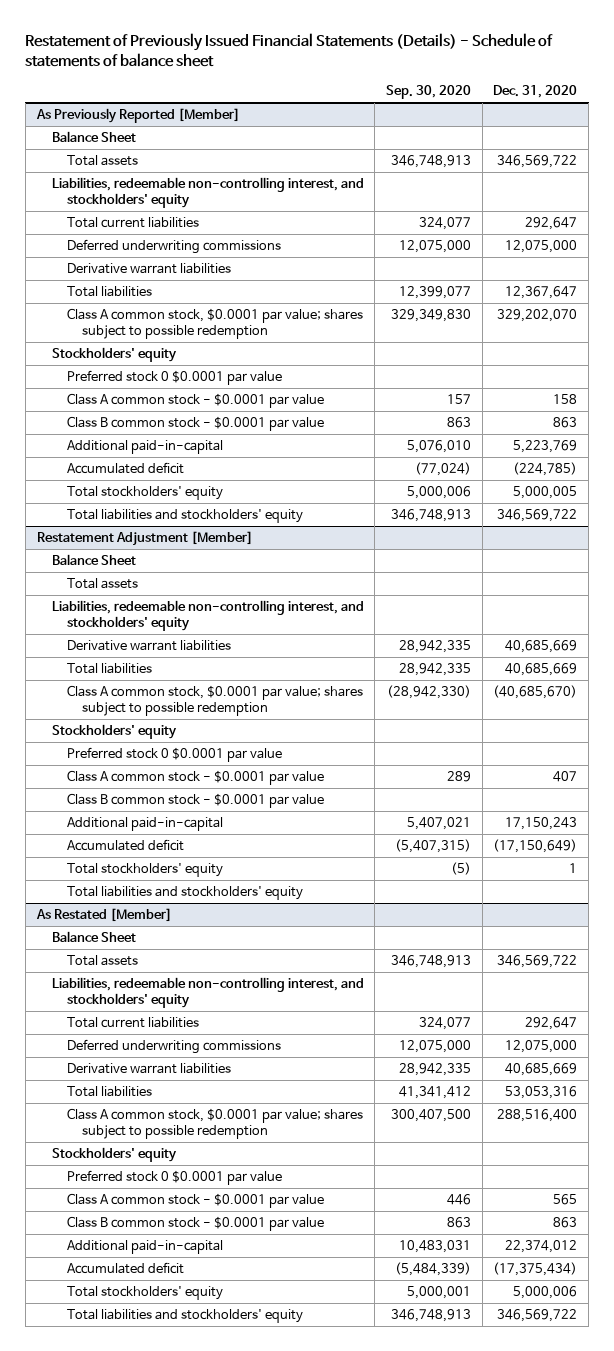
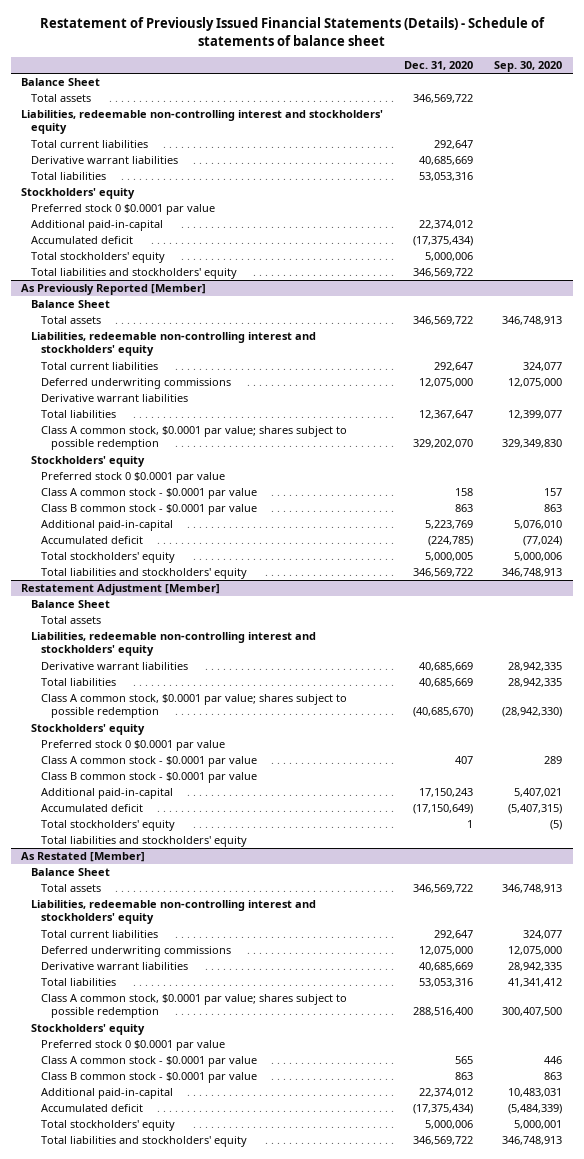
- | Sep. 30, 2020 | Dec. 31, 2020
+ | Dec. 31, 2020 | Sep. 30, 2020
+ Balance Sheet
+ Total assets | 346,569,722 |
+ Liabilities, redeemable non-controlling interest and stockholders' equity
+ Total current liabilities | 292,647 |
+ Derivative warrant liabilities | 40,685,669 |
+ Total liabilities | 53,053,316 |
+ Stockholders' equity
+ Preferred stock 0 $0.0001 par value
+ Additional paid-in-capital | 22,374,012 |
+ Accumulated deficit | (17,375,434) |
+ Total stockholders' equity | 5,000,006 |
+ Total liabilities and stockholders' equity | 346,569,722 |
@ As Previously Reported [Member]
- Liabilities, redeemable non-controlling interest, and stockholders' equity
+ Liabilities, redeemable non-controlling interest and stockholders' equity
@ Restatement Adjustment [Member]
- Liabilities, redeemable non-controlling interest, and stockholders' equity
+ Liabilities, redeemable non-controlling interest and stockholders' equity
@ As Restated [Member]
- Liabilities, redeemable non-controlling interest, and stockholders' equity
+ Liabilities, redeemable non-controlling interest and stockholders' equity

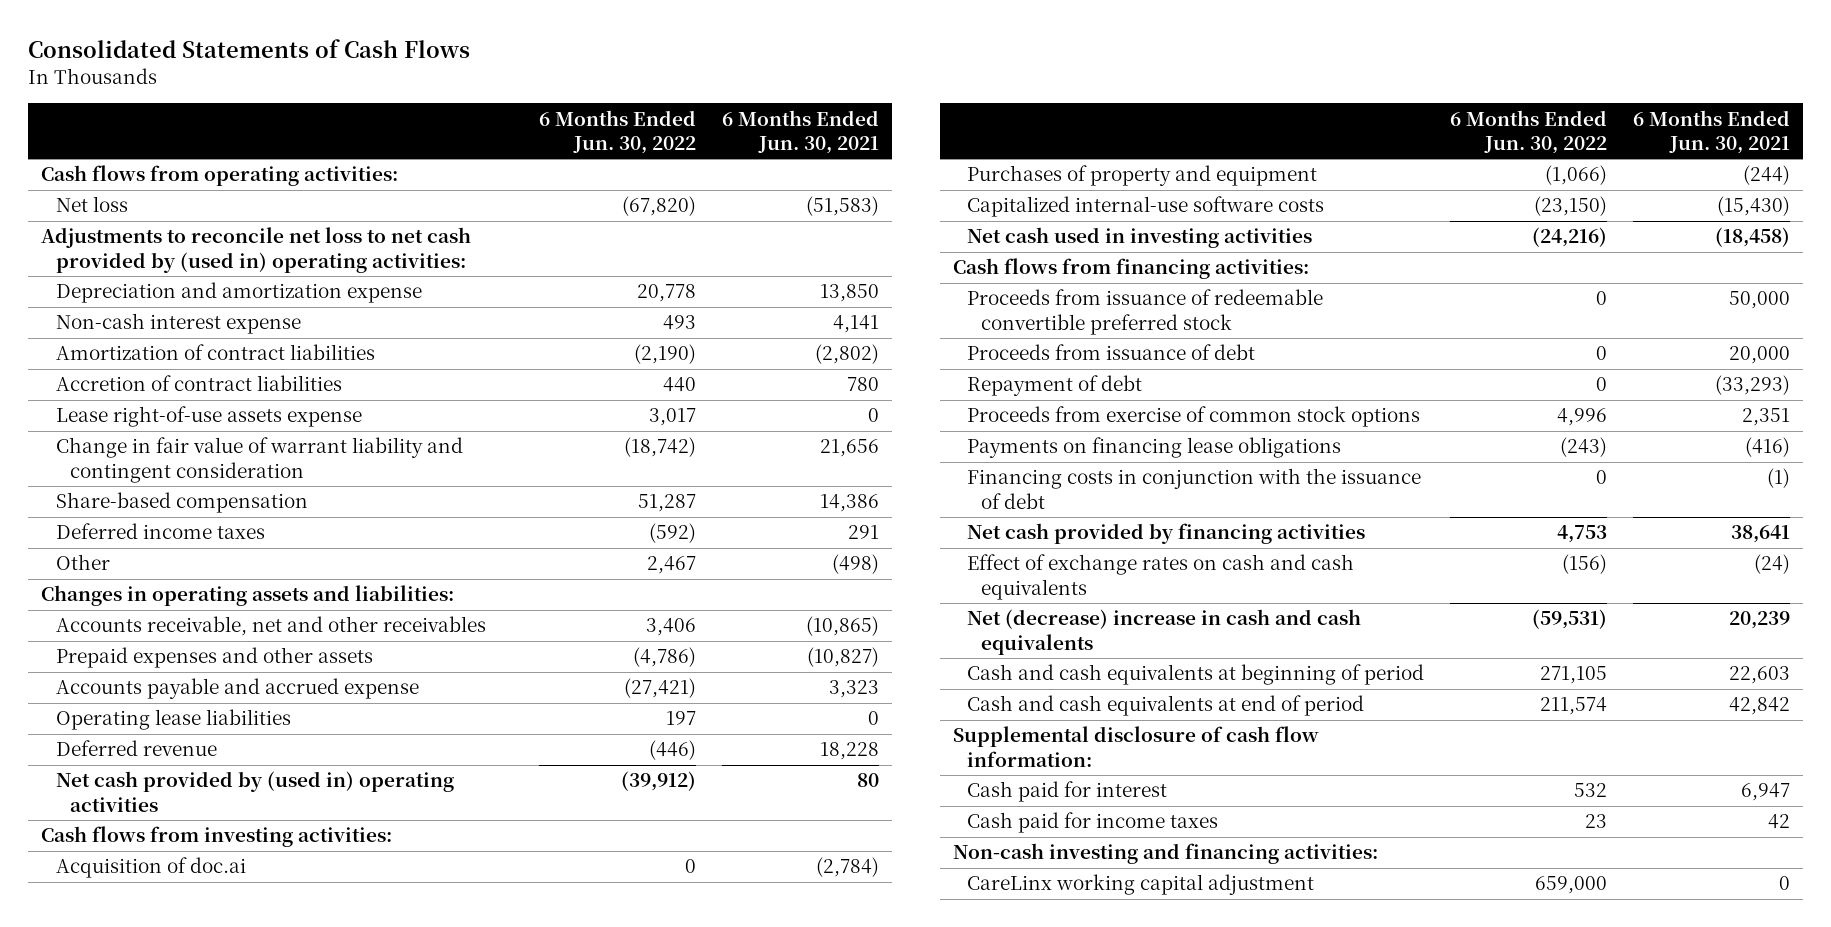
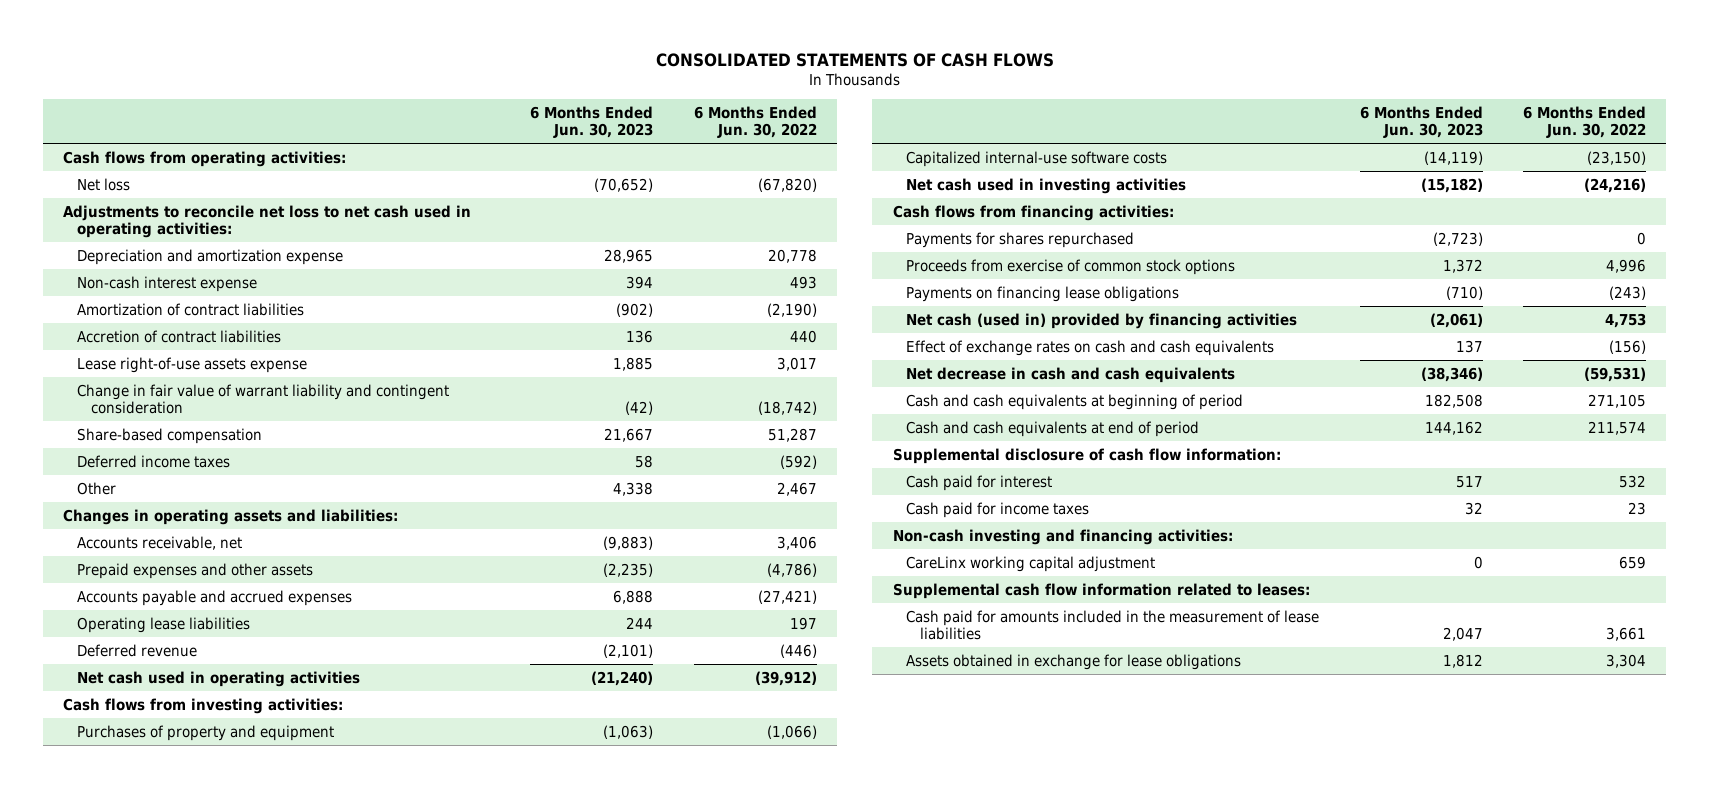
- Consolidated Statements of Cash Flows
+ CONSOLIDATED STATEMENTS OF CASH FLOWS
- | 6 Months Ended Jun. 30, 2022 | 6 Months Ended Jun. 30, 2021
+ | 6 Months Ended Jun. 30, 2023 | 6 Months Ended Jun. 30, 2022
- Adjustments to reconcile net loss to net cash provided by (used in) operating activities:
+ Adjustments to reconcile net loss to net cash used in operating activities:
- Accounts receivable, net and other receivables | 3,406 | (10,865)
+ Accounts receivable, net | (9,883) | 3,406
- Accounts payable and accrued expense | (27,421) | 3,323
+ Accounts payable and accrued expenses | 6,888 | (27,421)
- Net cash provided by (used in) operating activities | (39,912) | 80
+ Net cash used in operating activities | (21,240) | (39,912)
- Acquisition of doc.ai | 0 | (2,784)
- Proceeds from issuance of redeemable convertible preferred stock | 0 | 50,000
- Proceeds from issuance of debt | 0 | 20,000
- Repayment of debt | 0 | (33,293)
+ Payments for shares repurchased | (2,723) | 0
- Financing costs in conjunction with the issuance of debt | 0 | (1)
- Net cash provided by financing activities | 4,753 | 38,641
+ Net cash (used in) provided by financing activities | (2,061) | 4,753
- Net (decrease) increase in cash and cash equivalents | (59,531) | 20,239
+ Net decrease in cash and cash equivalents | (38,346) | (59,531)
- CareLinx working capital adjustment | 659,000 | 0
+ CareLinx working capital adjustment | 0 | 659
+ Supplemental cash flow information related to leases:
+ Cash paid for amounts included in the measurement of lease liabilities | 2,047 | 3,661
+ Assets obtained in exchange for lease obligations | 1,812 | 3,304

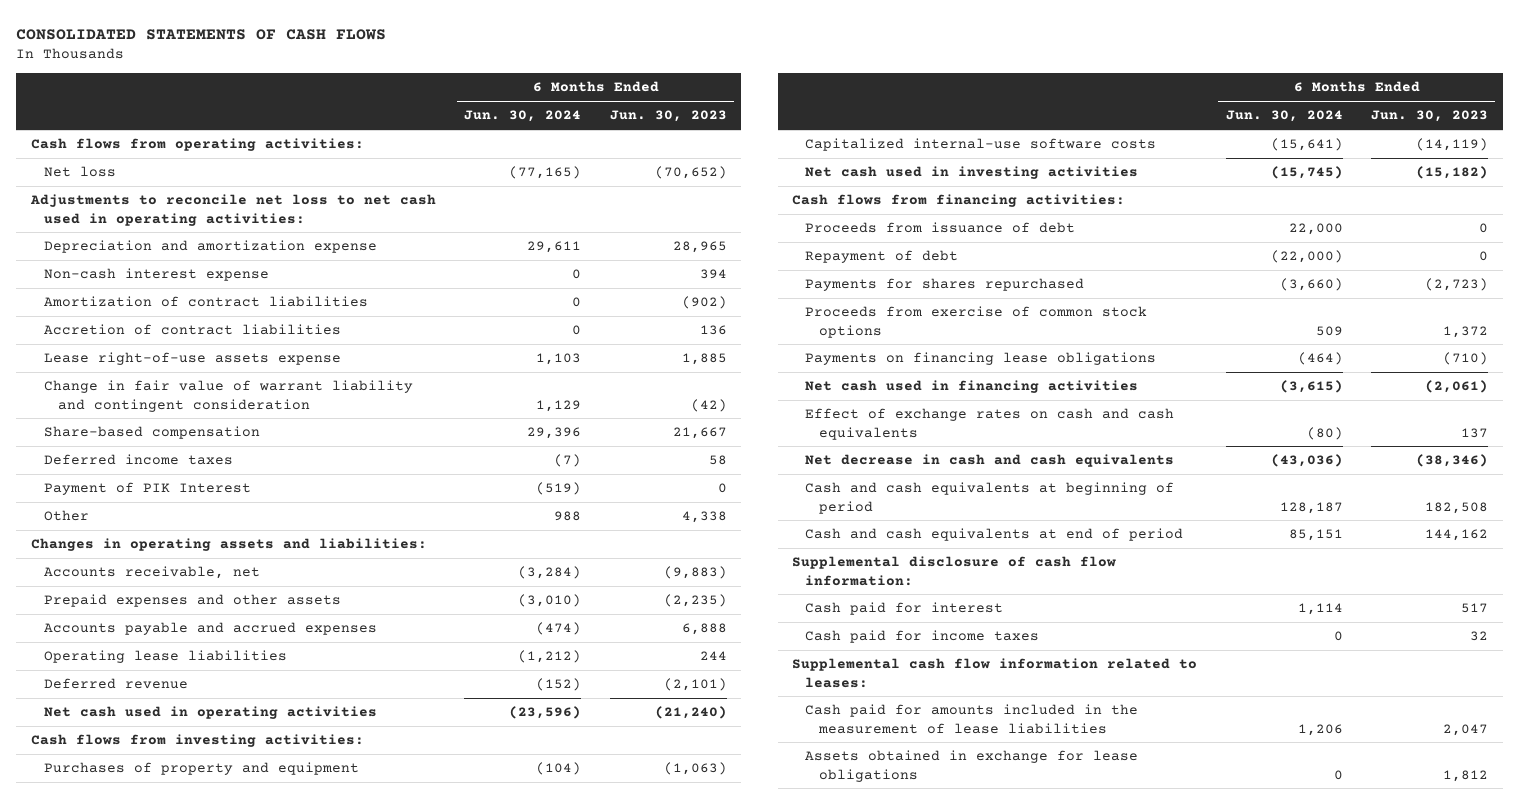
- | 6 Months Ended Jun. 30, 2023 | 6 Months Ended Jun. 30, 2022
+ | 6 Months Ended Jun. 30, 2024 | 6 Months Ended Jun. 30, 2023
+ Payment of PIK Interest | (519) | 0
+ Proceeds from issuance of debt | 22,000 | 0
+ Repayment of debt | (22,000) | 0
- Net cash (used in) provided by financing activities | (2,061) | 4,753
+ Net cash used in financing activities | (3,615) | (2,061)
- Non-cash investing and financing activities:
- CareLinx working capital adjustment | 0 | 659

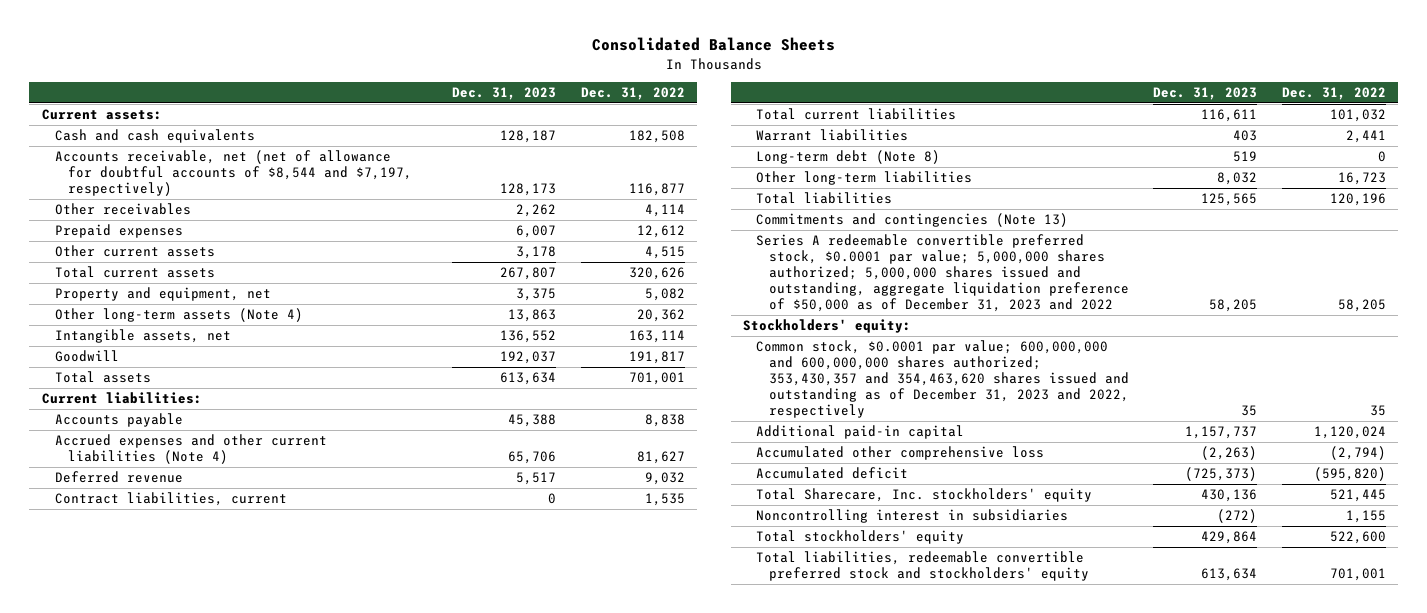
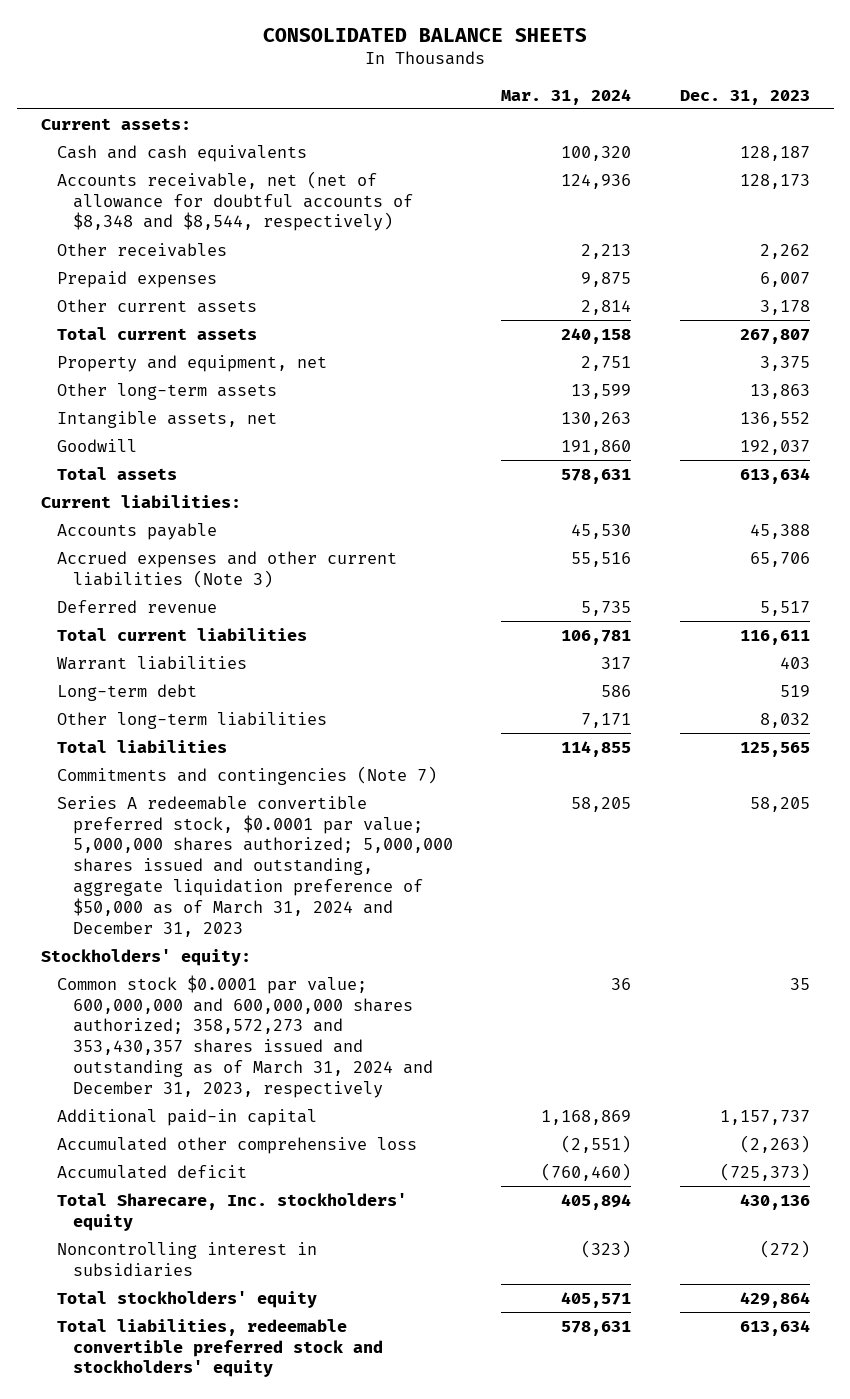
- Consolidated Balance Sheets
+ CONSOLIDATED BALANCE SHEETS
- | Dec. 31, 2023 | Dec. 31, 2022
+ | Mar. 31, 2024 | Dec. 31, 2023
- Accounts receivable, net (net of allowance for doubtful accounts of $8,544 and $7,197, respectively) | 128,173 | 116,877
+ Accounts receivable, net (net of allowance for doubtful accounts of $8,348 and $8,544, respectively) | 124,936 | 128,173
- Other long-term assets (Note 4) | 13,863 | 20,362
+ Other long-term assets | 13,599 | 13,863
- Accrued expenses and other current liabilities (Note 4) | 65,706 | 81,627
+ Accrued expenses and other current liabilities (Note 3) | 55,516 | 65,706
- Contract liabilities, current | 0 | 1,535
- Long-term debt (Note 8) | 519 | 0
+ Long-term debt | 586 | 519
- Commitments and contingencies (Note 13)
- Series A redeemable convertible preferred stock, $0.0001 par value; 5,000,000 shares authorized; 5,000,000 shares issued and outstanding, aggregate liquidation preference of $50,000 as of December 31, 2023 and 2022 | 58,205 | 58,205
+ Commitments and contingencies (Note 7)
+ Series A redeemable convertible preferred stock, $0.0001 par value; 5,000,000 shares authorized; 5,000,000 shares issued and outstanding, aggregate liquidation preference of $50,000 as of March 31, 2024 and December 31, 2023 | 58,205 | 58,205
- Common stock, $0.0001 par value; 600,000,000 and 600,000,000 shares authorized; 353,430,357 and 354,463,620 shares issued and outstanding as of December 31, 2023 and 2022, respectively | 35 | 35
+ Common stock $0.0001 par value; 600,000,000 and 600,000,000 shares authorized; 358,572,273 and 353,430,357 shares issued and outstanding as of March 31, 2024 and December 31, 2023, respectively | 36 | 35

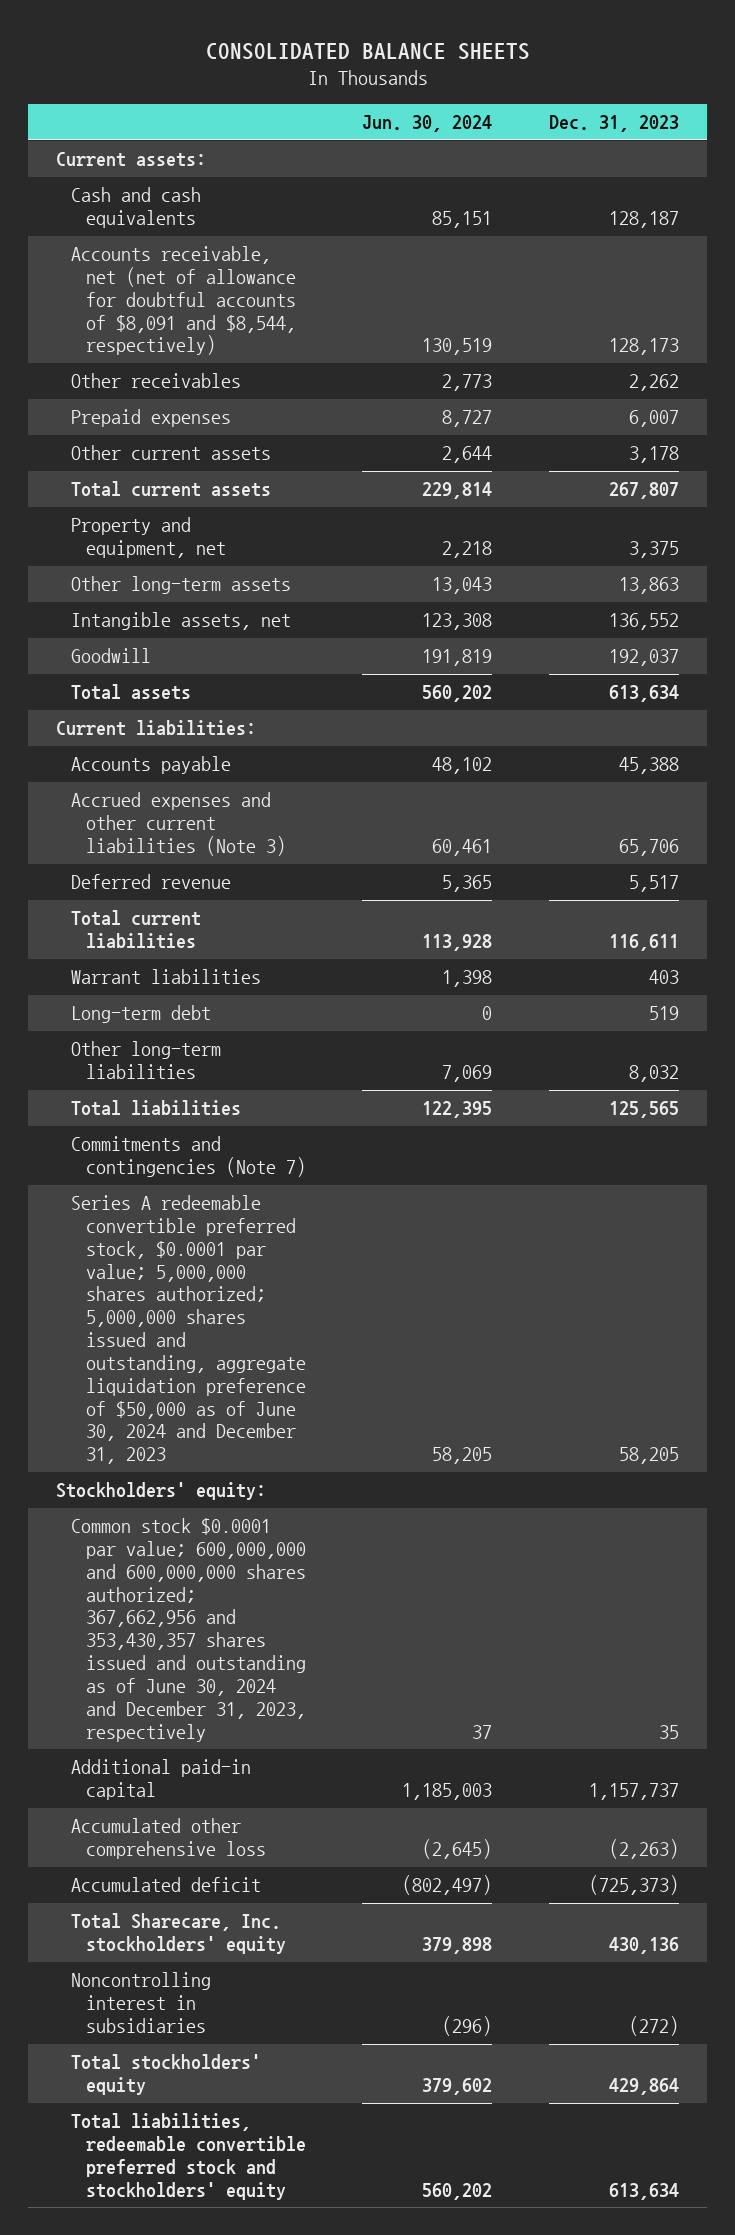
- | Mar. 31, 2024 | Dec. 31, 2023
+ | Jun. 30, 2024 | Dec. 31, 2023
- Accounts receivable, net (net of allowance for doubtful accounts of $8,348 and $8,544, respectively) | 124,936 | 128,173
+ Accounts receivable, net (net of allowance for doubtful accounts of $8,091 and $8,544, respectively) | 130,519 | 128,173
- Series A redeemable convertible preferred stock, $0.0001 par value; 5,000,000 shares authorized; 5,000,000 shares issued and outstanding, aggregate liquidation preference of $50,000 as of March 31, 2024 and December 31, 2023 | 58,205 | 58,205
+ Series A redeemable convertible preferred stock, $0.0001 par value; 5,000,000 shares authorized; 5,000,000 shares issued and outstanding, aggregate liquidation preference of $50,000 as of June 30, 2024 and December 31, 2023 | 58,205 | 58,205
- Common stock $0.0001 par value; 600,000,000 and 600,000,000 shares authorized; 358,572,273 and 353,430,357 shares issued and outstanding as of March 31, 2024 and December 31, 2023, respectively | 36 | 35
+ Common stock $0.0001 par value; 600,000,000 and 600,000,000 shares authorized; 367,662,956 and 353,430,357 shares issued and outstanding as of June 30, 2024 and December 31, 2023, respectively | 37 | 35

